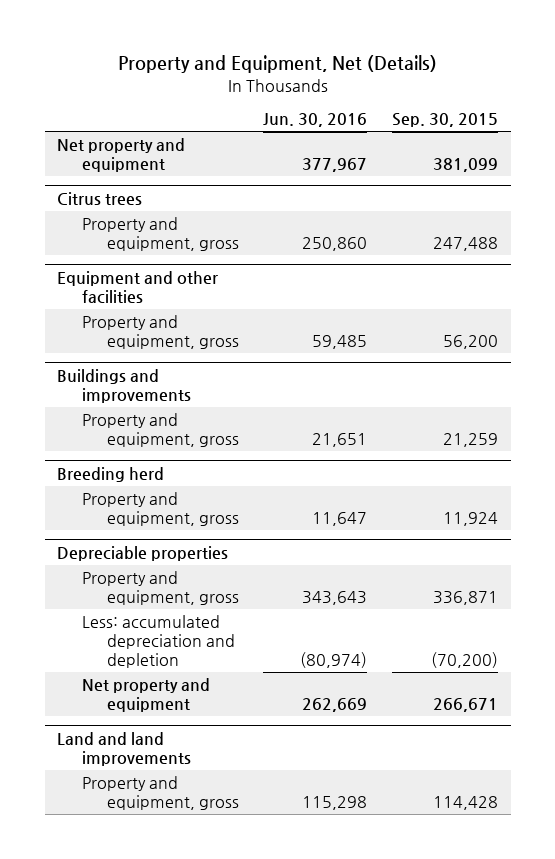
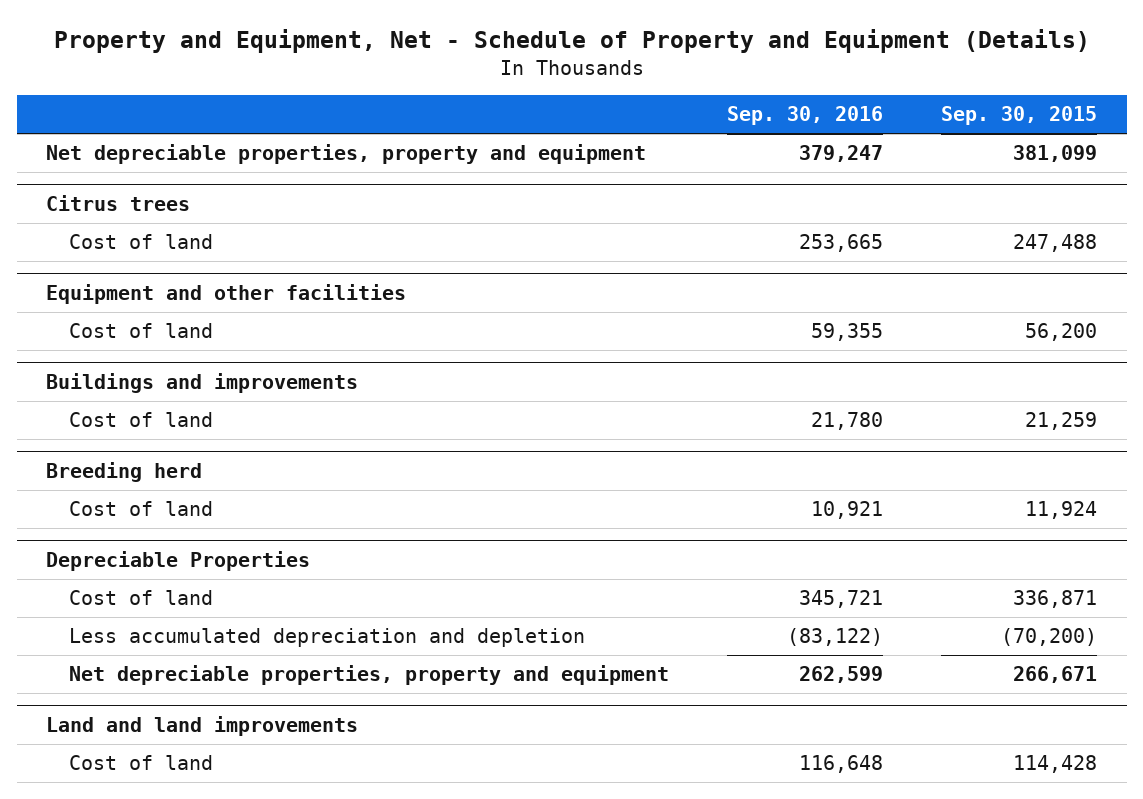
- Property and Equipment, Net (Details)
+ Property and Equipment, Net - Schedule of Property and Equipment (Details)
- | Jun. 30, 2016 | Sep. 30, 2015
+ | Sep. 30, 2016 | Sep. 30, 2015
- Net property and equipment | 377,967 | 381,099
+ Net depreciable properties, property and equipment | 379,247 | 381,099
@ Citrus trees
- Property and equipment, gross | 250,860 | 247,488
+ Cost of land | 253,665 | 247,488
@ Equipment and other facilities
- Property and equipment, gross | 59,485 | 56,200
+ Cost of land | 59,355 | 56,200
@ Buildings and improvements
- Property and equipment, gross | 21,651 | 21,259
+ Cost of land | 21,780 | 21,259
@ Breeding herd
- Property and equipment, gross | 11,647 | 11,924
- Depreciable properties
- Property and equipment, gross | 343,643 | 336,871
- Less: accumulated depreciation and depletion | (80,974) | (70,200)
- Net property and equipment | 262,669 | 266,671
@ Breeding herd
+ Cost of land | 10,921 | 11,924
+ Depreciable Properties
+ Cost of land | 345,721 | 336,871
+ Less accumulated depreciation and depletion | (83,122) | (70,200)
+ Net depreciable properties, property and equipment | 262,599 | 266,671
@ Land and land improvements
- Property and equipment, gross | 115,298 | 114,428
+ Cost of land | 116,648 | 114,428

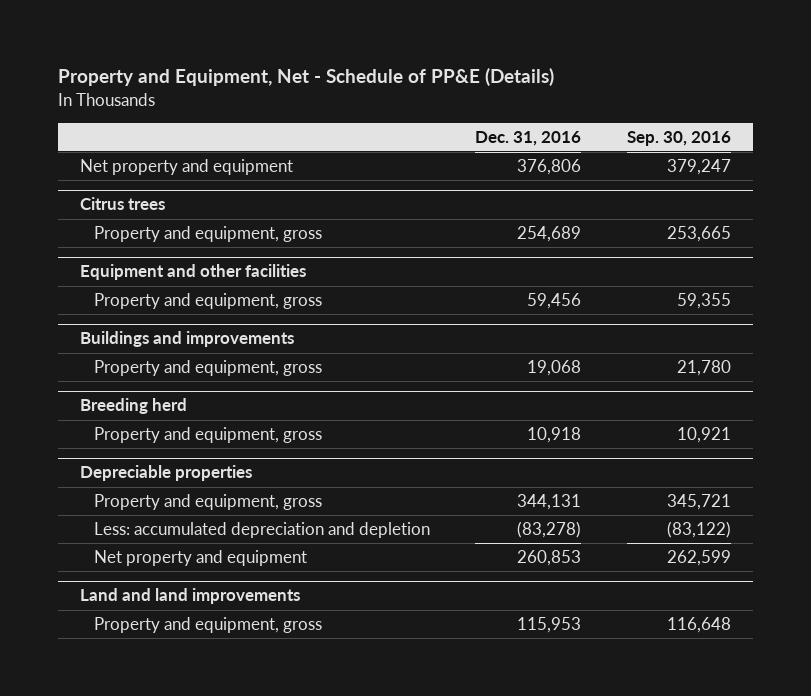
- Property and Equipment, Net - Schedule of Property and Equipment (Details)
+ Property and Equipment, Net - Schedule of PP&E (Details)
- | Sep. 30, 2016 | Sep. 30, 2015
+ | Dec. 31, 2016 | Sep. 30, 2016
- Net depreciable properties, property and equipment | 379,247 | 381,099
+ Net property and equipment | 376,806 | 379,247
@ Citrus trees
- Cost of land | 253,665 | 247,488
+ Property and equipment, gross | 254,689 | 253,665
@ Equipment and other facilities
- Cost of land | 59,355 | 56,200
+ Property and equipment, gross | 59,456 | 59,355
@ Buildings and improvements
- Cost of land | 21,780 | 21,259
+ Property and equipment, gross | 19,068 | 21,780
@ Breeding herd
- Cost of land | 10,921 | 11,924
- Depreciable Properties
- Cost of land | 345,721 | 336,871
- Less accumulated depreciation and depletion | (83,122) | (70,200)
- Net depreciable properties, property and equipment | 262,599 | 266,671
@ Breeding herd
+ Property and equipment, gross | 10,918 | 10,921
+ Depreciable properties
+ Property and equipment, gross | 344,131 | 345,721
+ Less: accumulated depreciation and depletion | (83,278) | (83,122)
+ Net property and equipment | 260,853 | 262,599
@ Land and land improvements
- Cost of land | 116,648 | 114,428
+ Property and equipment, gross | 115,953 | 116,648

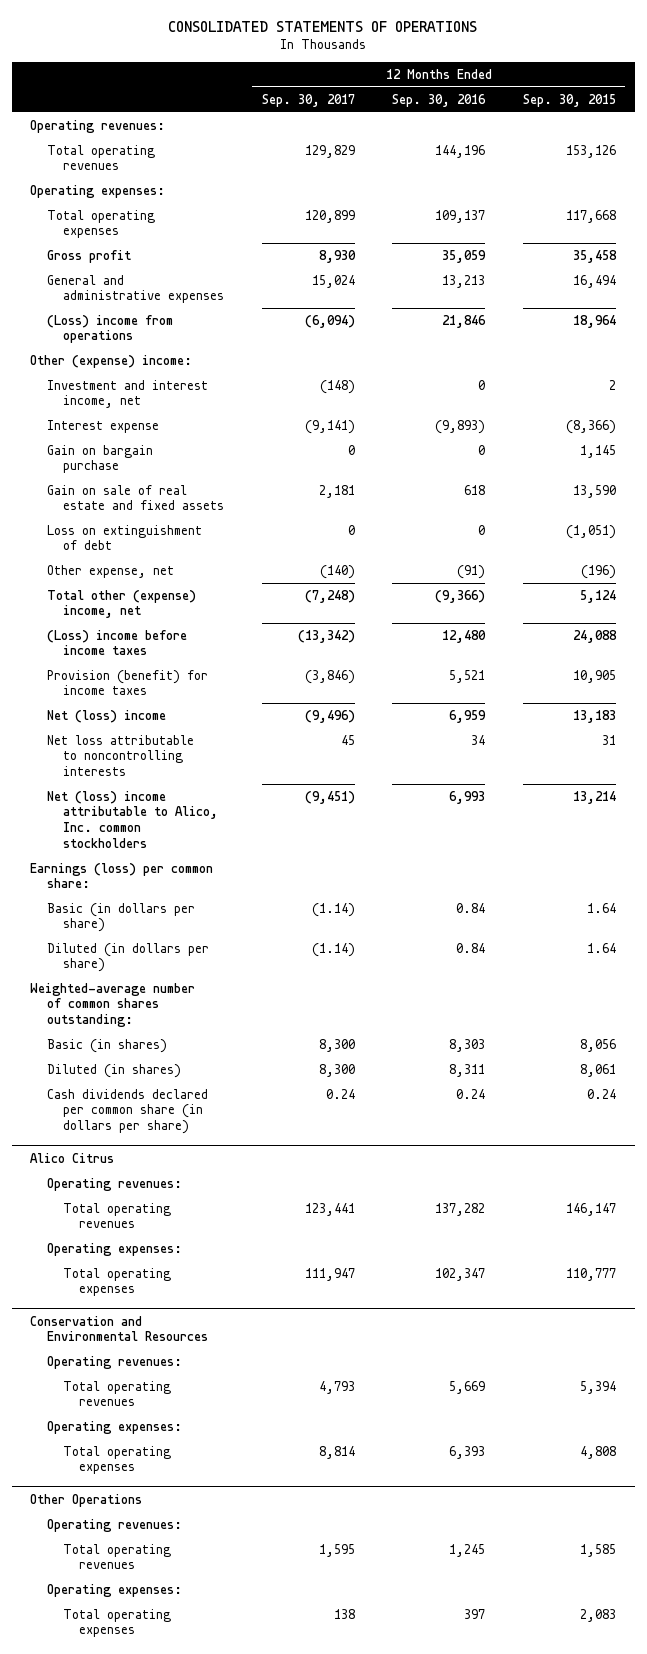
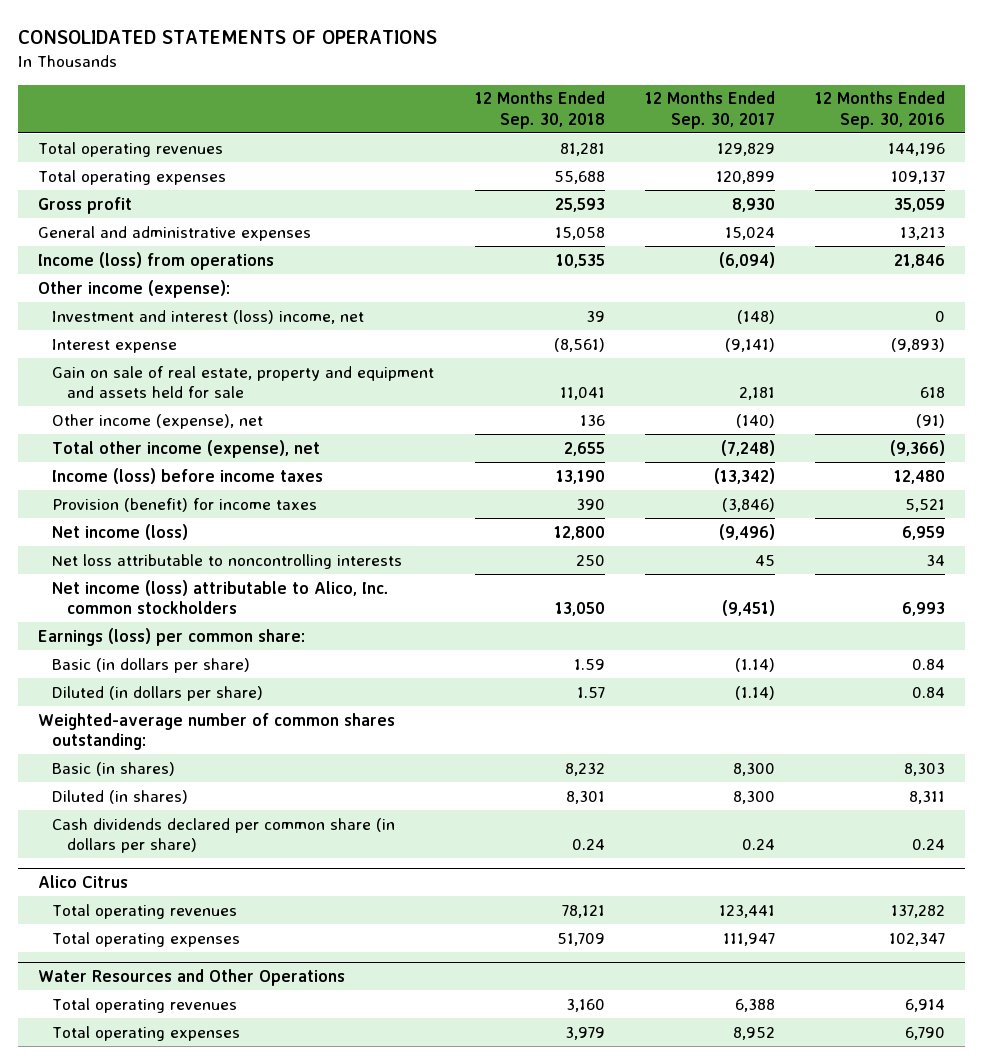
- | 12 Months Ended Sep. 30, 2017 | 12 Months Ended Sep. 30, 2016 | 12 Months Ended Sep. 30, 2015
+ | 12 Months Ended Sep. 30, 2018 | 12 Months Ended Sep. 30, 2017 | 12 Months Ended Sep. 30, 2016
- Operating revenues:
- Operating expenses:
- (Loss) income from operations | (6,094) | 21,846 | 18,964
- Other (expense) income:
- Investment and interest income, net | (148) | 0 | 2
+ Income (loss) from operations | 10,535 | (6,094) | 21,846
+ Other income (expense):
+ Investment and interest (loss) income, net | 39 | (148) | 0
- Gain on bargain purchase | 0 | 0 | 1,145
- Gain on sale of real estate and fixed assets | 2,181 | 618 | 13,590
- Loss on extinguishment of debt | 0 | 0 | (1,051)
- Other expense, net | (140) | (91) | (196)
- Total other (expense) income, net | (7,248) | (9,366) | 5,124
- (Loss) income before income taxes | (13,342) | 12,480 | 24,088
+ Gain on sale of real estate, property and equipment and assets held for sale | 11,041 | 2,181 | 618
+ Other income (expense), net | 136 | (140) | (91)
+ Total other income (expense), net | 2,655 | (7,248) | (9,366)
+ Income (loss) before income taxes | 13,190 | (13,342) | 12,480
- Net (loss) income | (9,496) | 6,959 | 13,183
+ Net income (loss) | 12,800 | (9,496) | 6,959
- Net (loss) income attributable to Alico, Inc. common stockholders | (9,451) | 6,993 | 13,214
+ Net income (loss) attributable to Alico, Inc. common stockholders | 13,050 | (9,451) | 6,993
@ Alico Citrus
- Operating revenues:
- Operating expenses:
- Conservation and Environmental Resources
- Operating revenues:
- Total operating revenues | 4,793 | 5,669 | 5,394
- Operating expenses:
- Total operating expenses | 8,814 | 6,393 | 4,808
- Other Operations
- Operating revenues:
- Total operating revenues | 1,595 | 1,245 | 1,585
- Operating expenses:
- Total operating expenses | 138 | 397 | 2,083
+ Water Resources and Other Operations
+ Total operating revenues | 3,160 | 6,388 | 6,914
+ Total operating expenses | 3,979 | 8,952 | 6,790

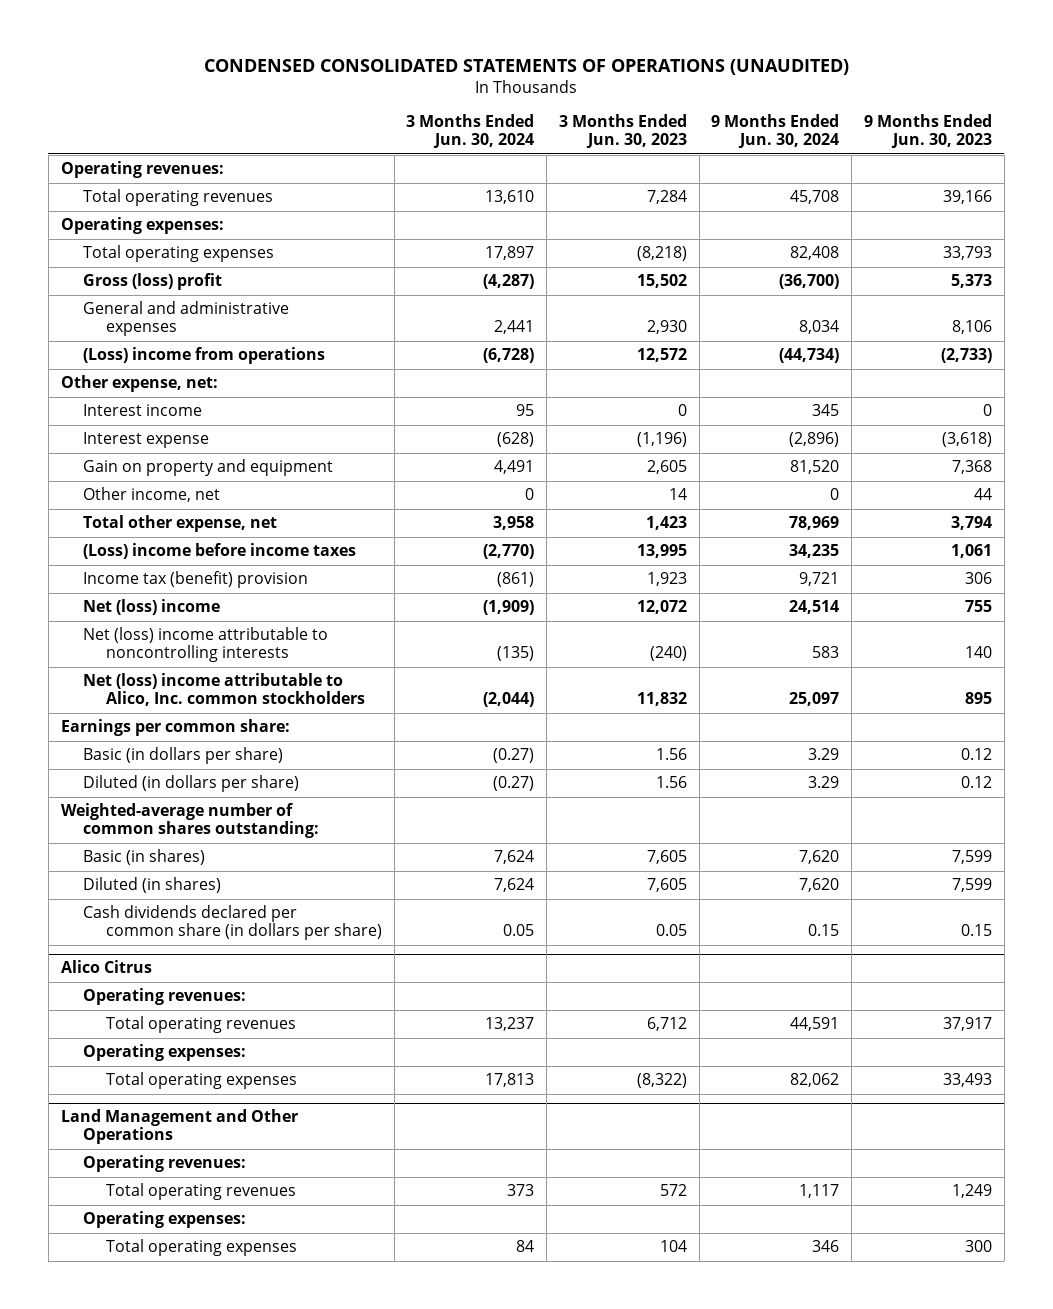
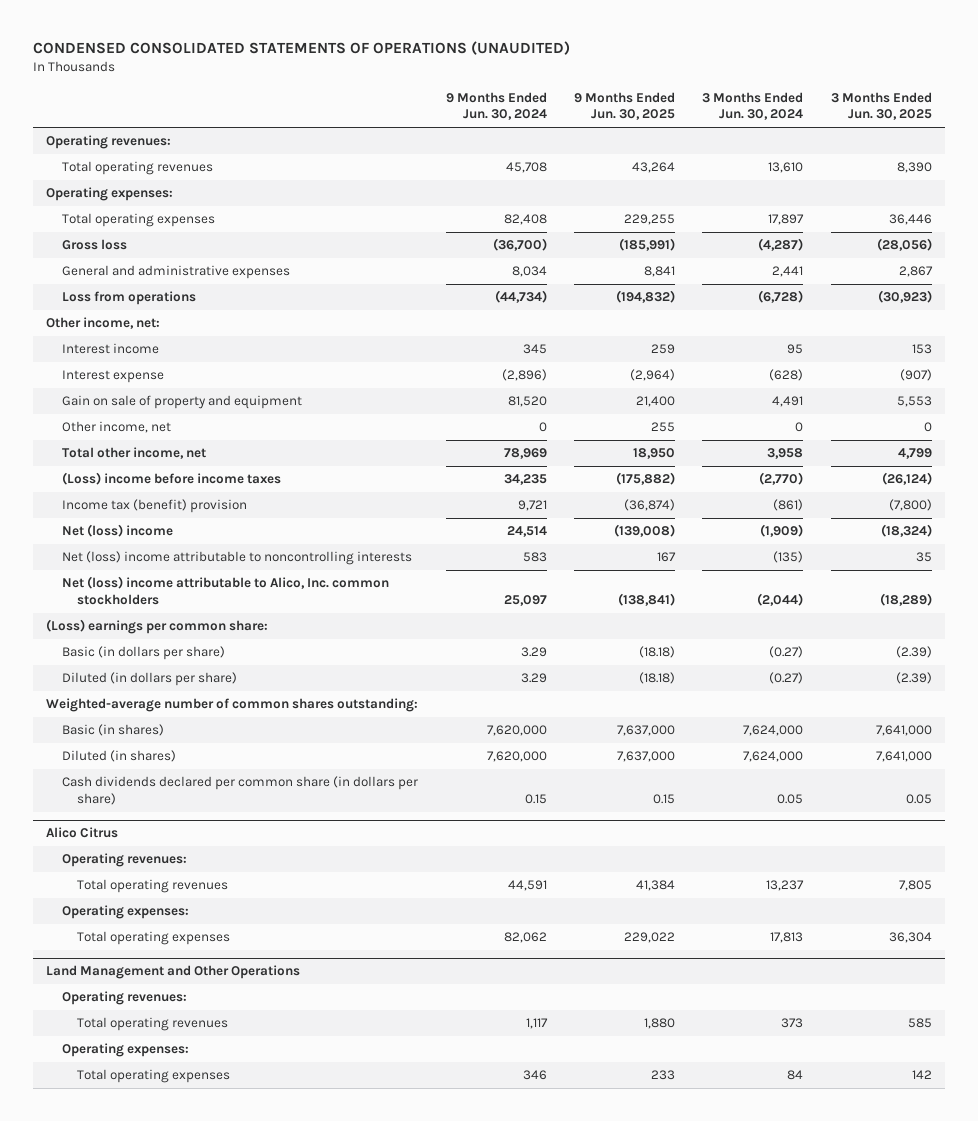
- | 3 Months Ended Jun. 30, 2024 | 3 Months Ended Jun. 30, 2023 | 9 Months Ended Jun. 30, 2024 | 9 Months Ended Jun. 30, 2023
+ | 9 Months Ended Jun. 30, 2024 | 9 Months Ended Jun. 30, 2025 | 3 Months Ended Jun. 30, 2024 | 3 Months Ended Jun. 30, 2025
- Gross (loss) profit | (4,287) | 15,502 | (36,700) | 5,373
+ Gross loss | (36,700) | (185,991) | (4,287) | (28,056)
- (Loss) income from operations | (6,728) | 12,572 | (44,734) | (2,733)
- Other expense, net:
+ Loss from operations | (44,734) | (194,832) | (6,728) | (30,923)
+ Other income, net:
- Gain on property and equipment | 4,491 | 2,605 | 81,520 | 7,368
+ Gain on sale of property and equipment | 81,520 | 21,400 | 4,491 | 5,553
- Total other expense, net | 3,958 | 1,423 | 78,969 | 3,794
+ Total other income, net | 78,969 | 18,950 | 3,958 | 4,799
- Earnings per common share:
+ (Loss) earnings per common share:
- Basic (in shares) | 7,624 | 7,605 | 7,620 | 7,599
- Diluted (in shares) | 7,624 | 7,605 | 7,620 | 7,599
+ Basic (in shares) | 7,620,000 | 7,637,000 | 7,624,000 | 7,641,000
+ Diluted (in shares) | 7,620,000 | 7,637,000 | 7,624,000 | 7,641,000

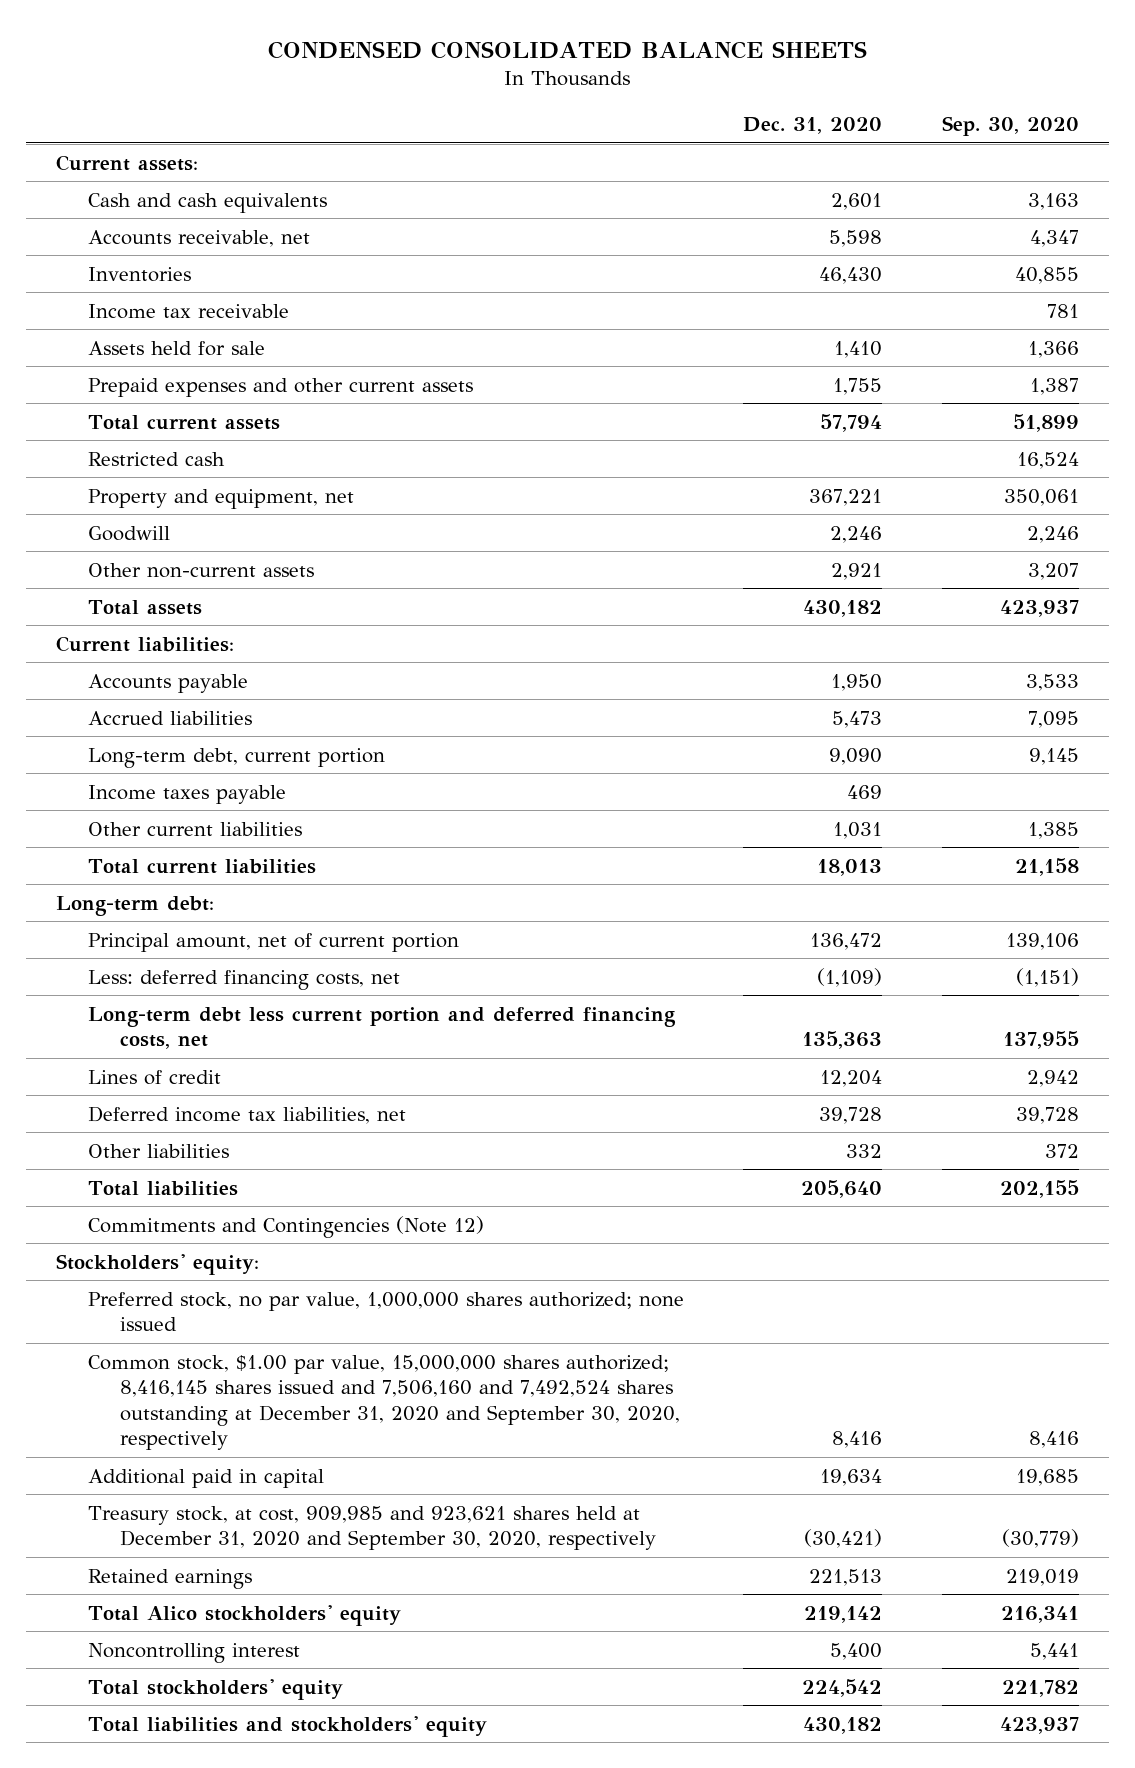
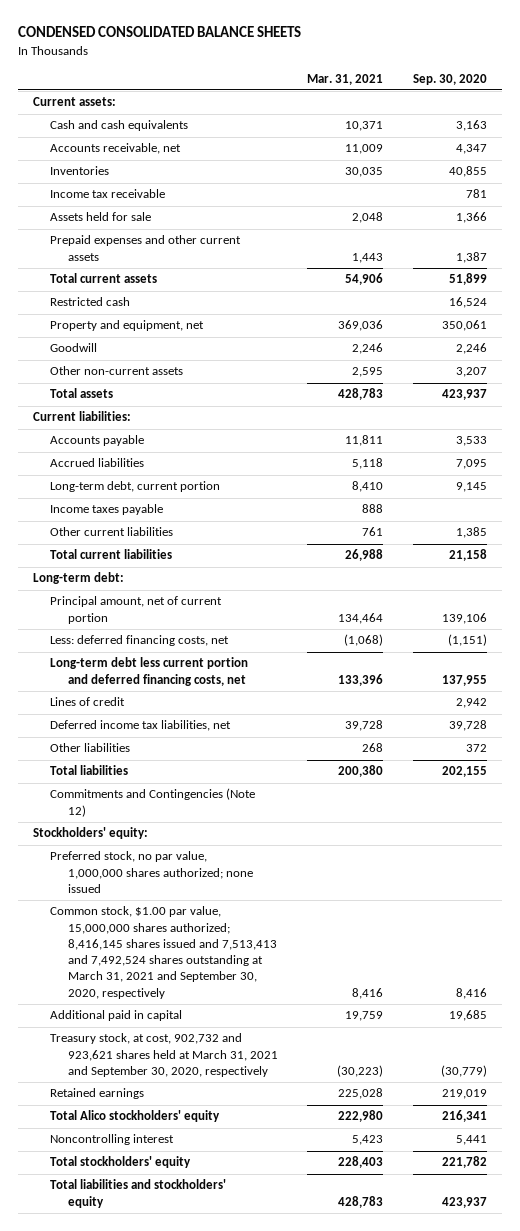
- | Dec. 31, 2020 | Sep. 30, 2020
+ | Mar. 31, 2021 | Sep. 30, 2020
- Common stock, $1.00 par value, 15,000,000 shares authorized; 8,416,145 shares issued and 7,506,160 and 7,492,524 shares outstanding at December 31, 2020 and September 30, 2020, respectively | 8,416 | 8,416
+ Common stock, $1.00 par value, 15,000,000 shares authorized; 8,416,145 shares issued and 7,513,413 and 7,492,524 shares outstanding at March 31, 2021 and September 30, 2020, respectively | 8,416 | 8,416
- Treasury stock, at cost, 909,985 and 923,621 shares held at December 31, 2020 and September 30, 2020, respectively | (30,421) | (30,779)
+ Treasury stock, at cost, 902,732 and 923,621 shares held at March 31, 2021 and September 30, 2020, respectively | (30,223) | (30,779)

